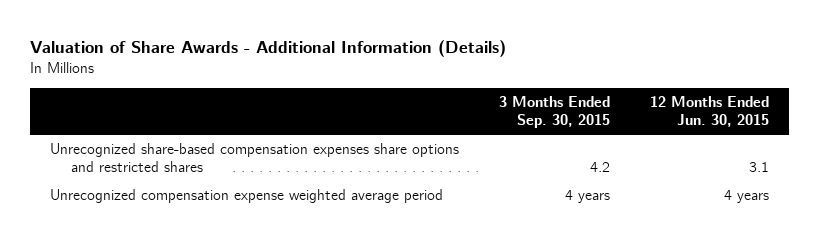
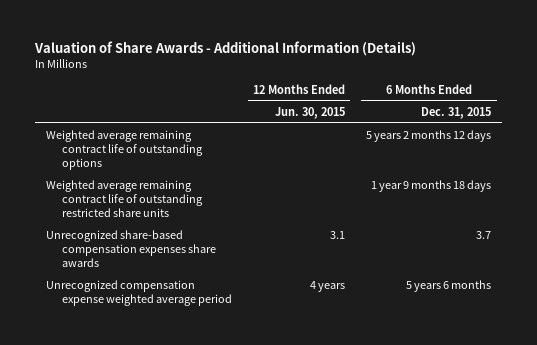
- | 3 Months Ended Sep. 30, 2015 | 12 Months Ended Jun. 30, 2015
+ | 12 Months Ended Jun. 30, 2015 | 6 Months Ended Dec. 31, 2015
- Unrecognized share-based compensation expenses share options and restricted shares | 4.2 | 3.1
+ Weighted average remaining contract life of outstanding options | | 5 years 2 months 12 days
+ Weighted average remaining contract life of outstanding restricted share units | | 1 year 9 months 18 days
+ Unrecognized share-based compensation expenses share awards | 3.1 | 3.7

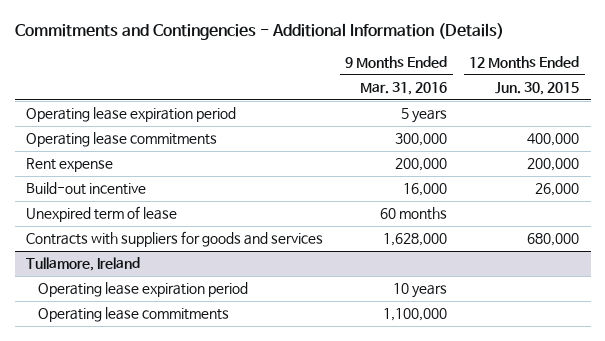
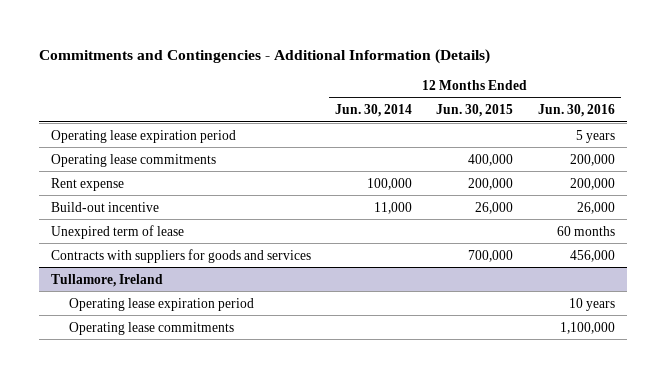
- | 9 Months Ended Mar. 31, 2016 | 12 Months Ended Jun. 30, 2015
+ | 12 Months Ended Jun. 30, 2014 | 12 Months Ended Jun. 30, 2015 | 12 Months Ended Jun. 30, 2016
- Contracts with suppliers for goods and services | 1,628,000 | 680,000
+ Contracts with suppliers for goods and services | | 700,000 | 456,000

